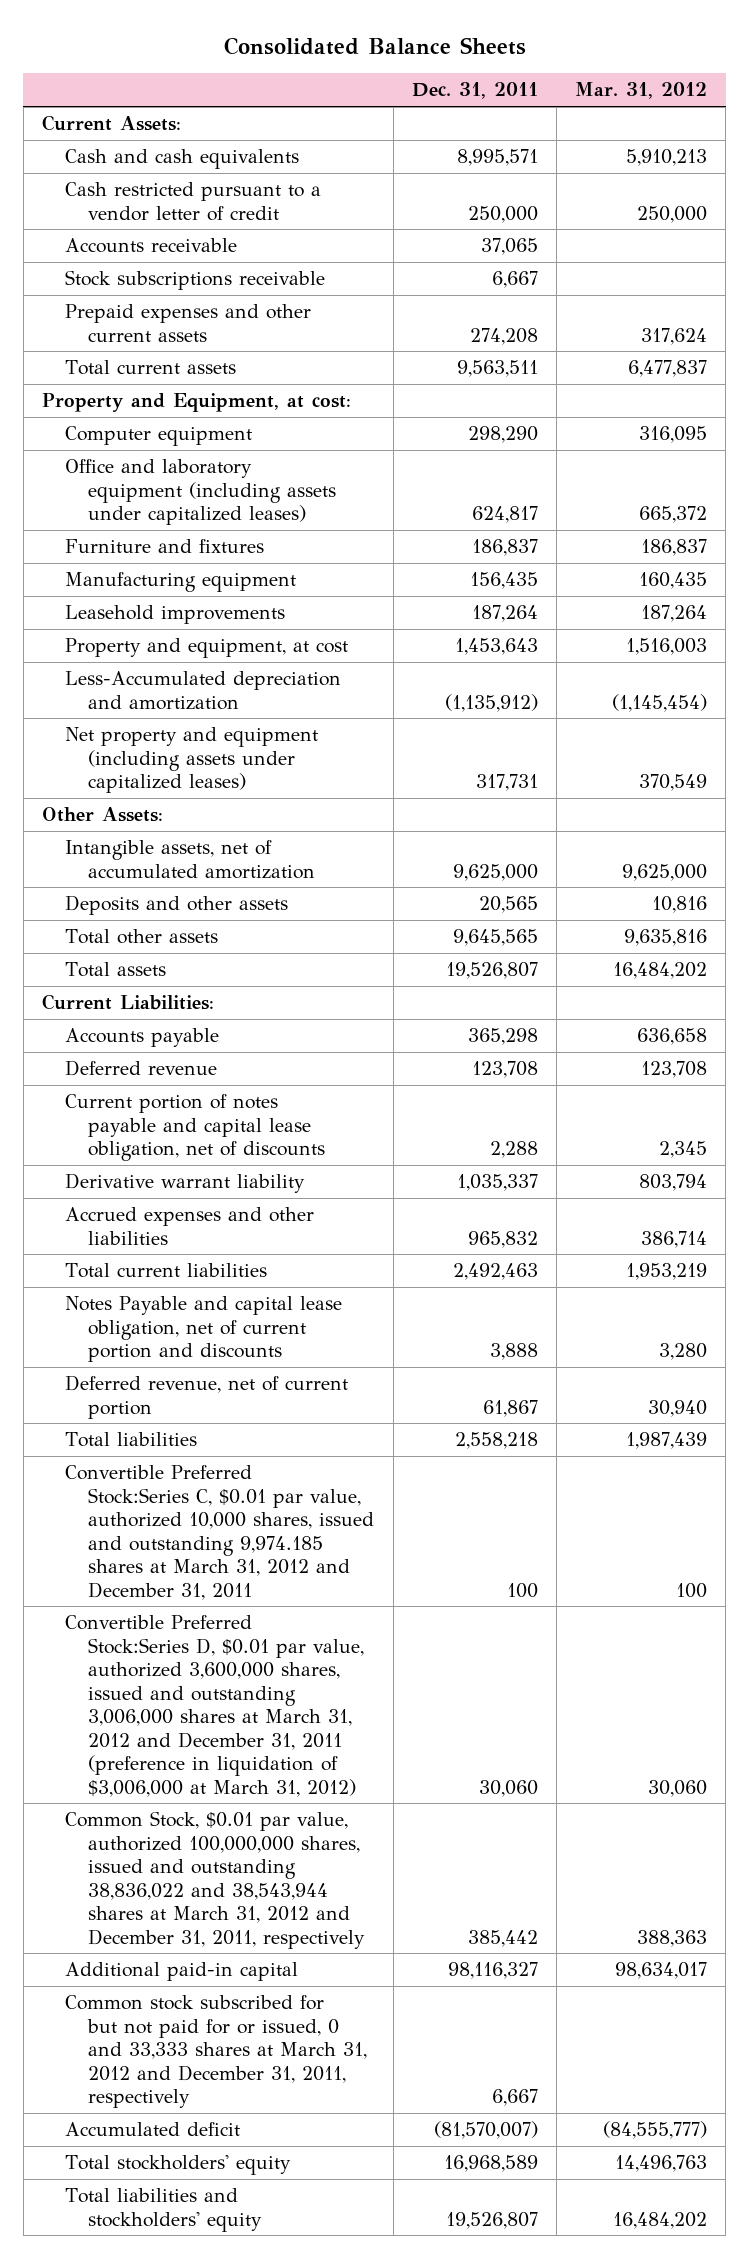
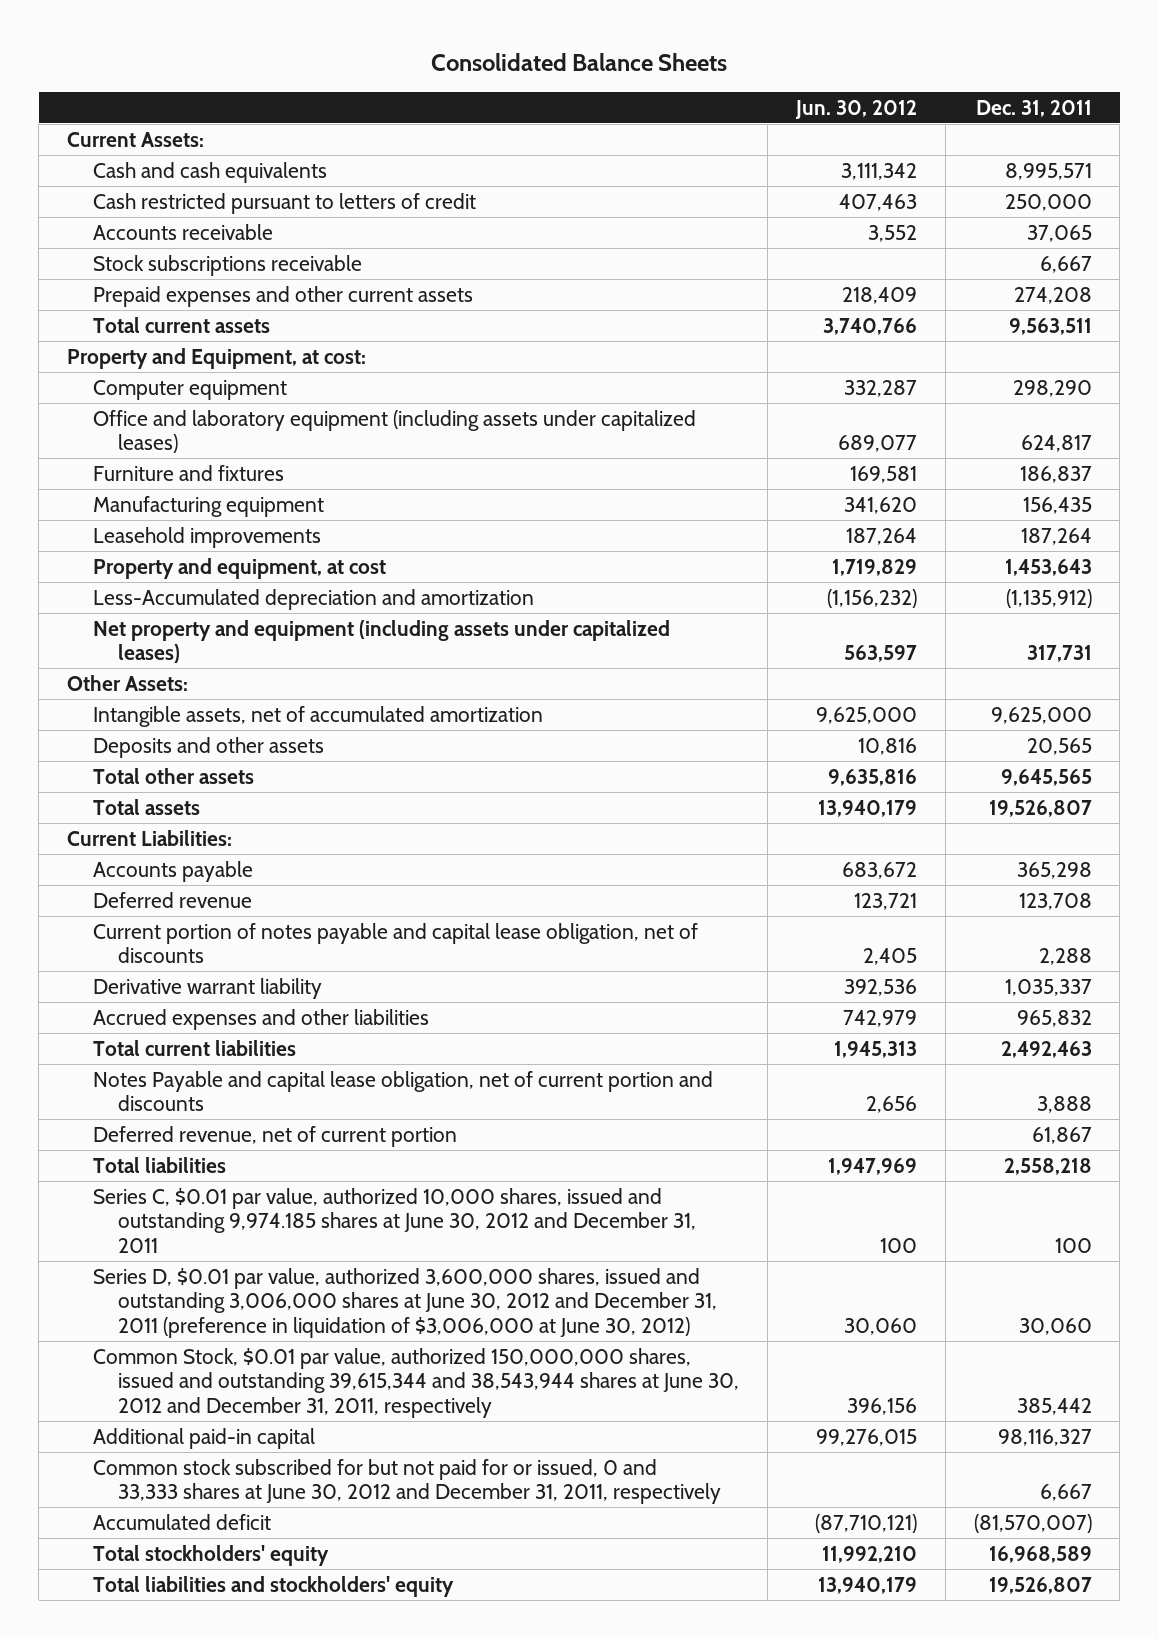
- | Dec. 31, 2011 | Mar. 31, 2012
+ | Jun. 30, 2012 | Dec. 31, 2011
- Cash restricted pursuant to a vendor letter of credit | 250,000 | 250,000
+ Cash restricted pursuant to letters of credit | 407,463 | 250,000
- Convertible Preferred Stock:Series C, $0.01 par value, authorized 10,000 shares, issued and outstanding 9,974.185 shares at March 31, 2012 and December 31, 2011 | 100 | 100
- Convertible Preferred Stock:Series D, $0.01 par value, authorized 3,600,000 shares, issued and outstanding 3,006,000 shares at March 31, 2012 and December 31, 2011 (preference in liquidation of $3,006,000 at March 31, 2012) | 30,060 | 30,060
- Common Stock, $0.01 par value, authorized 100,000,000 shares, issued and outstanding 38,836,022 and 38,543,944 shares at March 31, 2012 and December 31, 2011, respectively | 385,442 | 388,363
+ Series C, $0.01 par value, authorized 10,000 shares, issued and outstanding 9,974.185 shares at June 30, 2012 and December 31, 2011 | 100 | 100
+ Series D, $0.01 par value, authorized 3,600,000 shares, issued and outstanding 3,006,000 shares at June 30, 2012 and December 31, 2011 (preference in liquidation of $3,006,000 at June 30, 2012) | 30,060 | 30,060
+ Common Stock, $0.01 par value, authorized 150,000,000 shares, issued and outstanding 39,615,344 and 38,543,944 shares at June 30, 2012 and December 31, 2011, respectively | 396,156 | 385,442
- Common stock subscribed for but not paid for or issued, 0 and 33,333 shares at March 31, 2012 and December 31, 2011, respectively | 6,667 |
+ Common stock subscribed for but not paid for or issued, 0 and 33,333 shares at June 30, 2012 and December 31, 2011, respectively | | 6,667

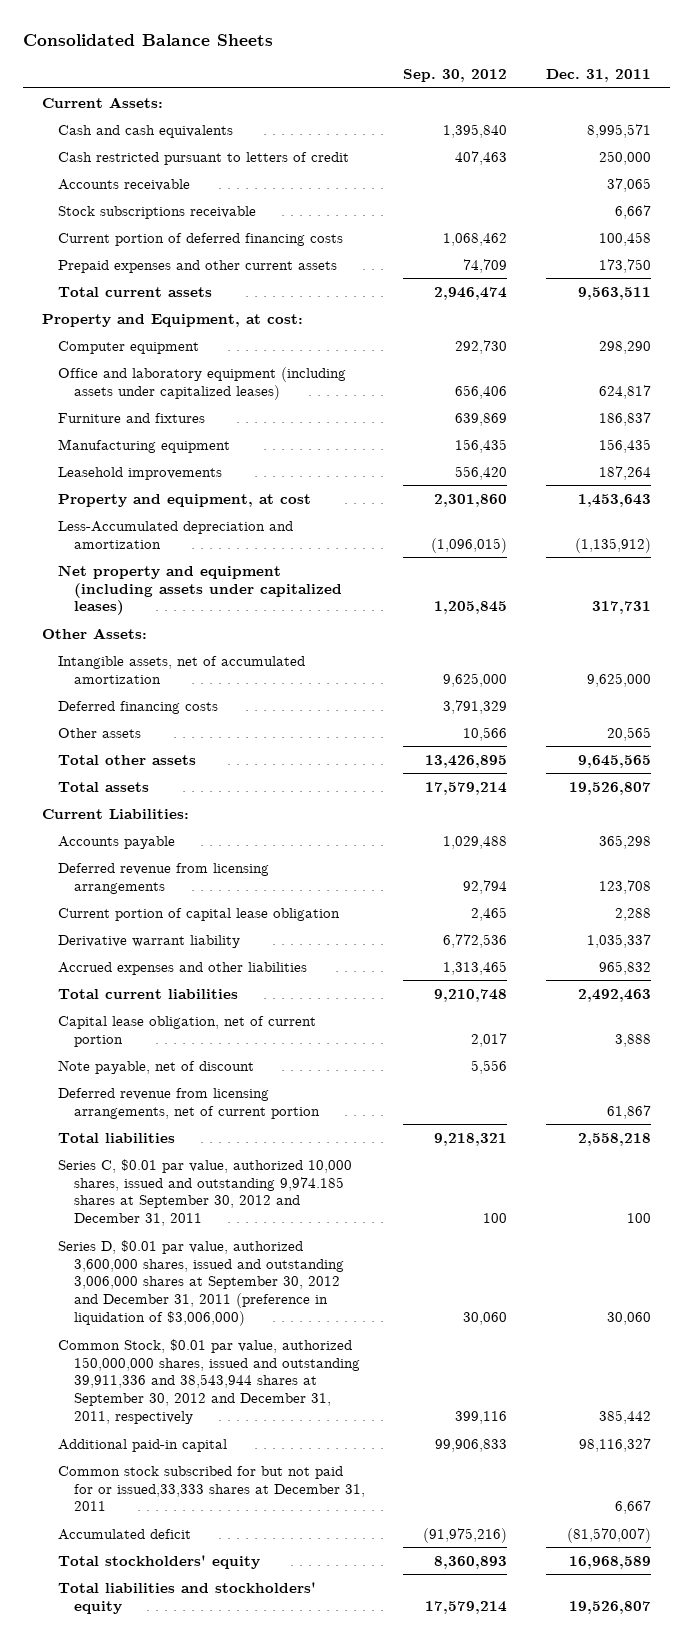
- | Jun. 30, 2012 | Dec. 31, 2011
+ | Sep. 30, 2012 | Dec. 31, 2011
- Prepaid expenses and other current assets | 218,409 | 274,208
+ Current portion of deferred financing costs | 1,068,462 | 100,458
+ Prepaid expenses and other current assets | 74,709 | 173,750
- Deposits and other assets | 10,816 | 20,565
+ Deferred financing costs | 3,791,329 |
+ Other assets | 10,566 | 20,565
- Deferred revenue | 123,721 | 123,708
- Current portion of notes payable and capital lease obligation, net of discounts | 2,405 | 2,288
+ Deferred revenue from licensing arrangements | 92,794 | 123,708
+ Current portion of capital lease obligation | 2,465 | 2,288
- Notes Payable and capital lease obligation, net of current portion and discounts | 2,656 | 3,888
- Deferred revenue, net of current portion | | 61,867
+ Capital lease obligation, net of current portion | 2,017 | 3,888
+ Note payable, net of discount | 5,556 |
+ Deferred revenue from licensing arrangements, net of current portion | | 61,867
- Series C, $0.01 par value, authorized 10,000 shares, issued and outstanding 9,974.185 shares at June 30, 2012 and December 31, 2011 | 100 | 100
- Series D, $0.01 par value, authorized 3,600,000 shares, issued and outstanding 3,006,000 shares at June 30, 2012 and December 31, 2011 (preference in liquidation of $3,006,000 at June 30, 2012) | 30,060 | 30,060
- Common Stock, $0.01 par value, authorized 150,000,000 shares, issued and outstanding 39,615,344 and 38,543,944 shares at June 30, 2012 and December 31, 2011, respectively | 396,156 | 385,442
+ Series C, $0.01 par value, authorized 10,000 shares, issued and outstanding 9,974.185 shares at September 30, 2012 and December 31, 2011 | 100 | 100
+ Series D, $0.01 par value, authorized 3,600,000 shares, issued and outstanding 3,006,000 shares at September 30, 2012 and December 31, 2011 (preference in liquidation of $3,006,000) | 30,060 | 30,060
+ Common Stock, $0.01 par value, authorized 150,000,000 shares, issued and outstanding 39,911,336 and 38,543,944 shares at September 30, 2012 and December 31, 2011, respectively | 399,116 | 385,442
- Common stock subscribed for but not paid for or issued, 0 and 33,333 shares at June 30, 2012 and December 31, 2011, respectively | | 6,667
+ Common stock subscribed for but not paid for or issued,33,333 shares at December 31, 2011 | | 6,667

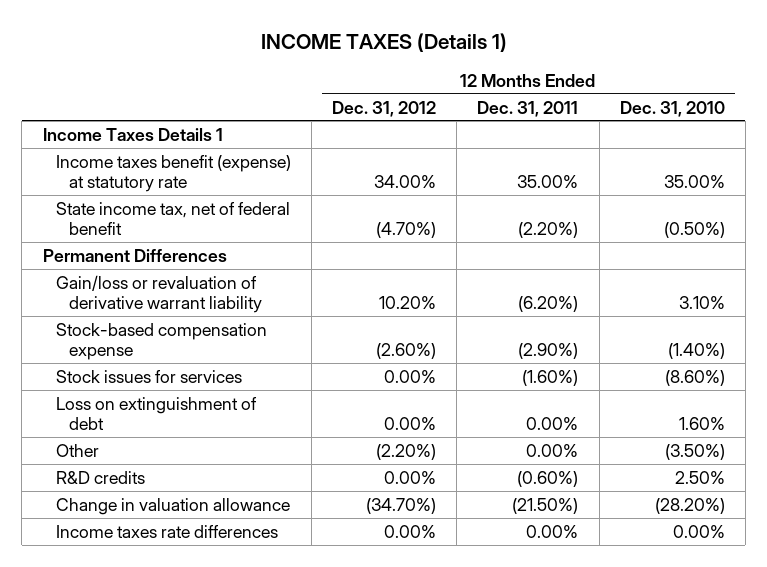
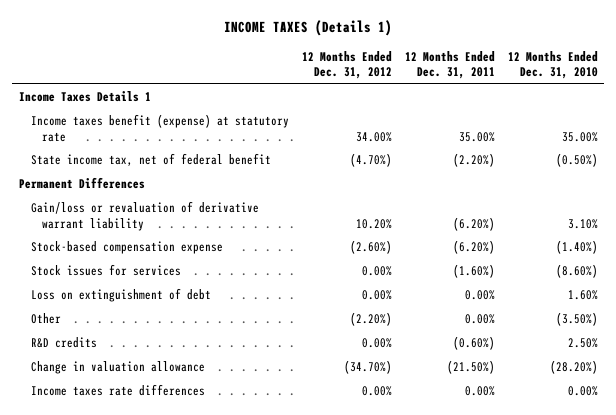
- Stock-based compensation expense | (2.60%) | (2.90%) | (1.40%)
+ Stock-based compensation expense | (2.60%) | (6.20%) | (1.40%)

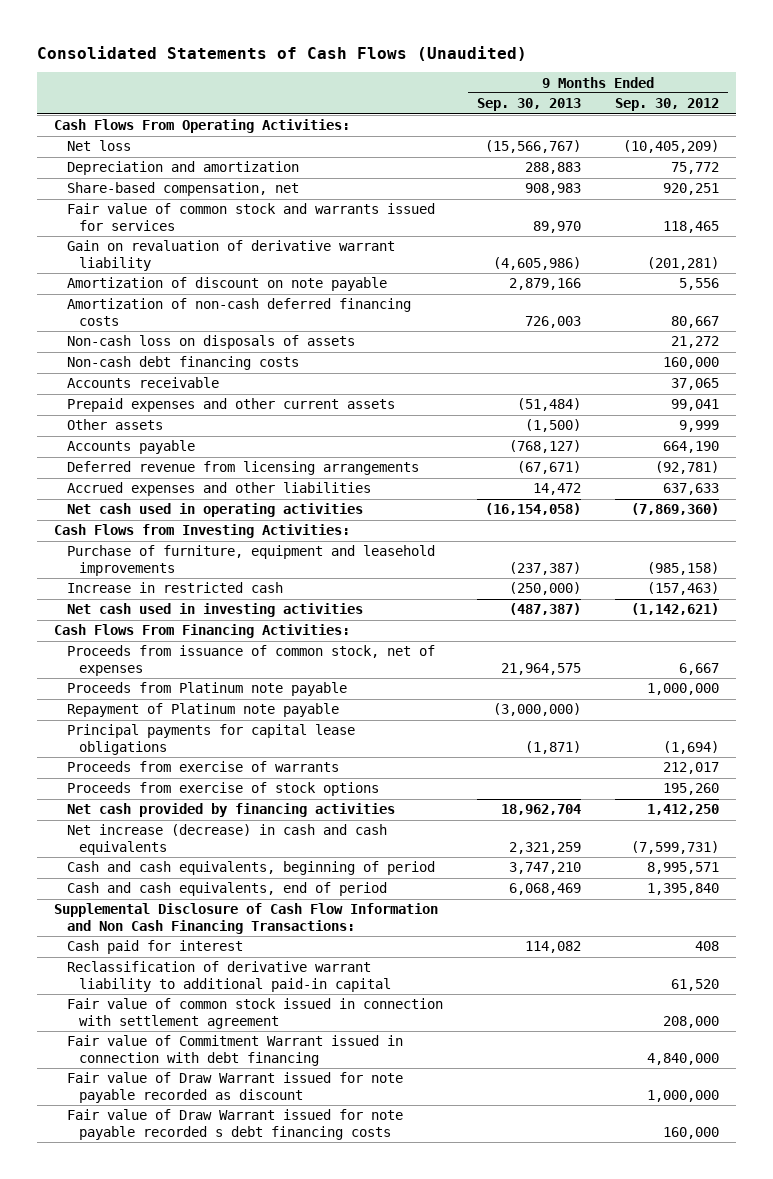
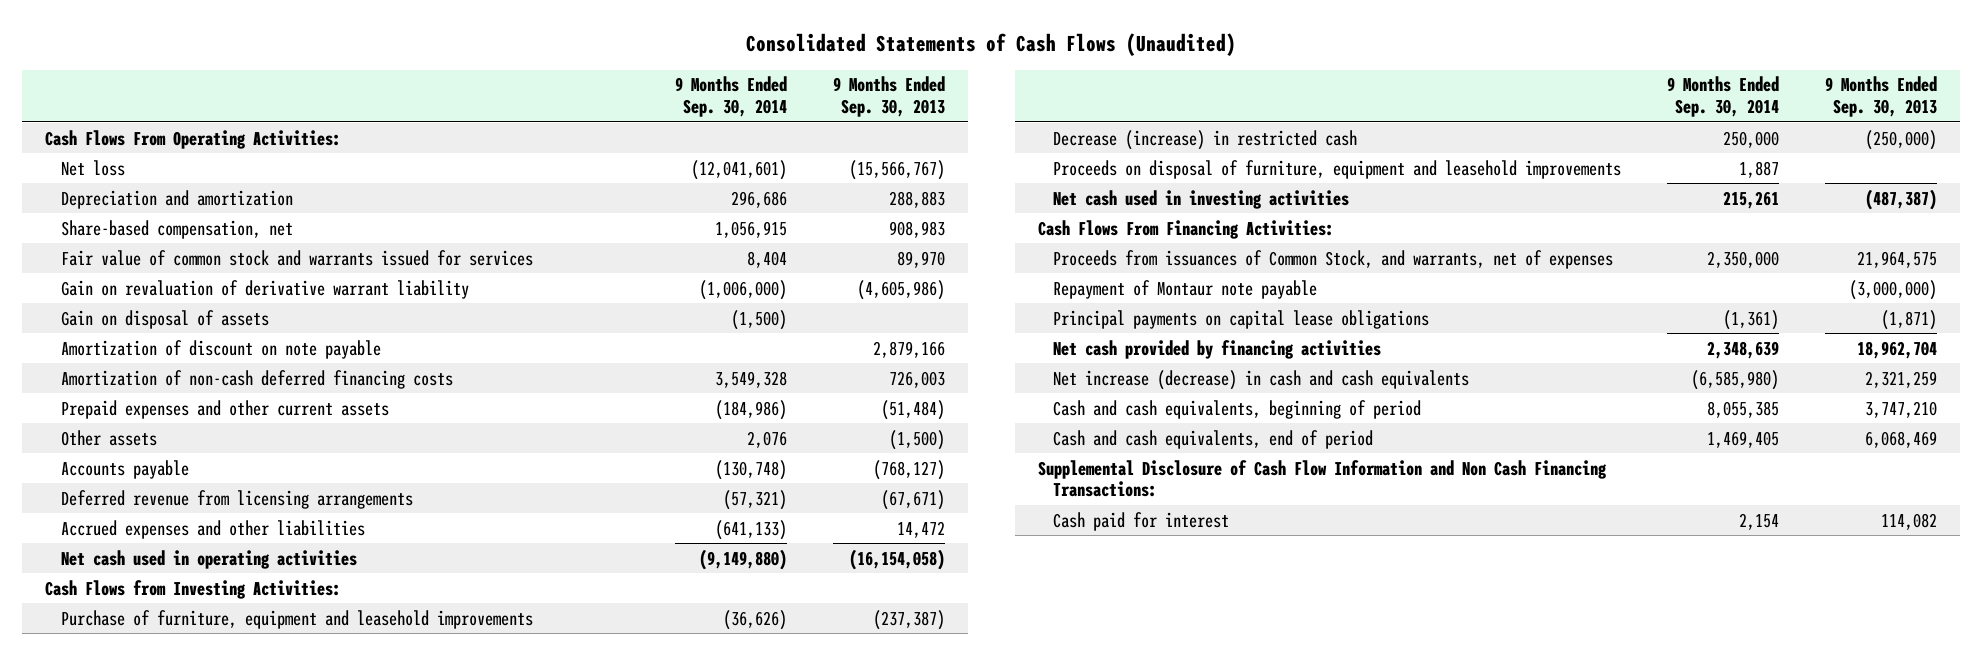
- | 9 Months Ended Sep. 30, 2013 | 9 Months Ended Sep. 30, 2012
+ | 9 Months Ended Sep. 30, 2014 | 9 Months Ended Sep. 30, 2013
+ Gain on disposal of assets | (1,500) |
- Non-cash loss on disposals of assets | | 21,272
- Non-cash debt financing costs | | 160,000
- Accounts receivable | | 37,065
- Increase in restricted cash | (250,000) | (157,463)
+ Decrease (increase) in restricted cash | 250,000 | (250,000)
+ Proceeds on disposal of furniture, equipment and leasehold improvements | 1,887 |
- Proceeds from issuance of common stock, net of expenses | 21,964,575 | 6,667
- Proceeds from Platinum note payable | | 1,000,000
- Repayment of Platinum note payable | (3,000,000) |
- Principal payments for capital lease obligations | (1,871) | (1,694)
- Proceeds from exercise of warrants | | 212,017
- Proceeds from exercise of stock options | | 195,260
+ Proceeds from issuances of Common Stock, and warrants, net of expenses | 2,350,000 | 21,964,575
+ Repayment of Montaur note payable | | (3,000,000)
+ Principal payments on capital lease obligations | (1,361) | (1,871)
- Reclassification of derivative warrant liability to additional paid-in capital | | 61,520
- Fair value of common stock issued in connection with settlement agreement | | 208,000
- Fair value of Commitment Warrant issued in connection with debt financing | | 4,840,000
- Fair value of Draw Warrant issued for note payable recorded as discount | | 1,000,000
- Fair value of Draw Warrant issued for note payable recorded s debt financing costs | | 160,000

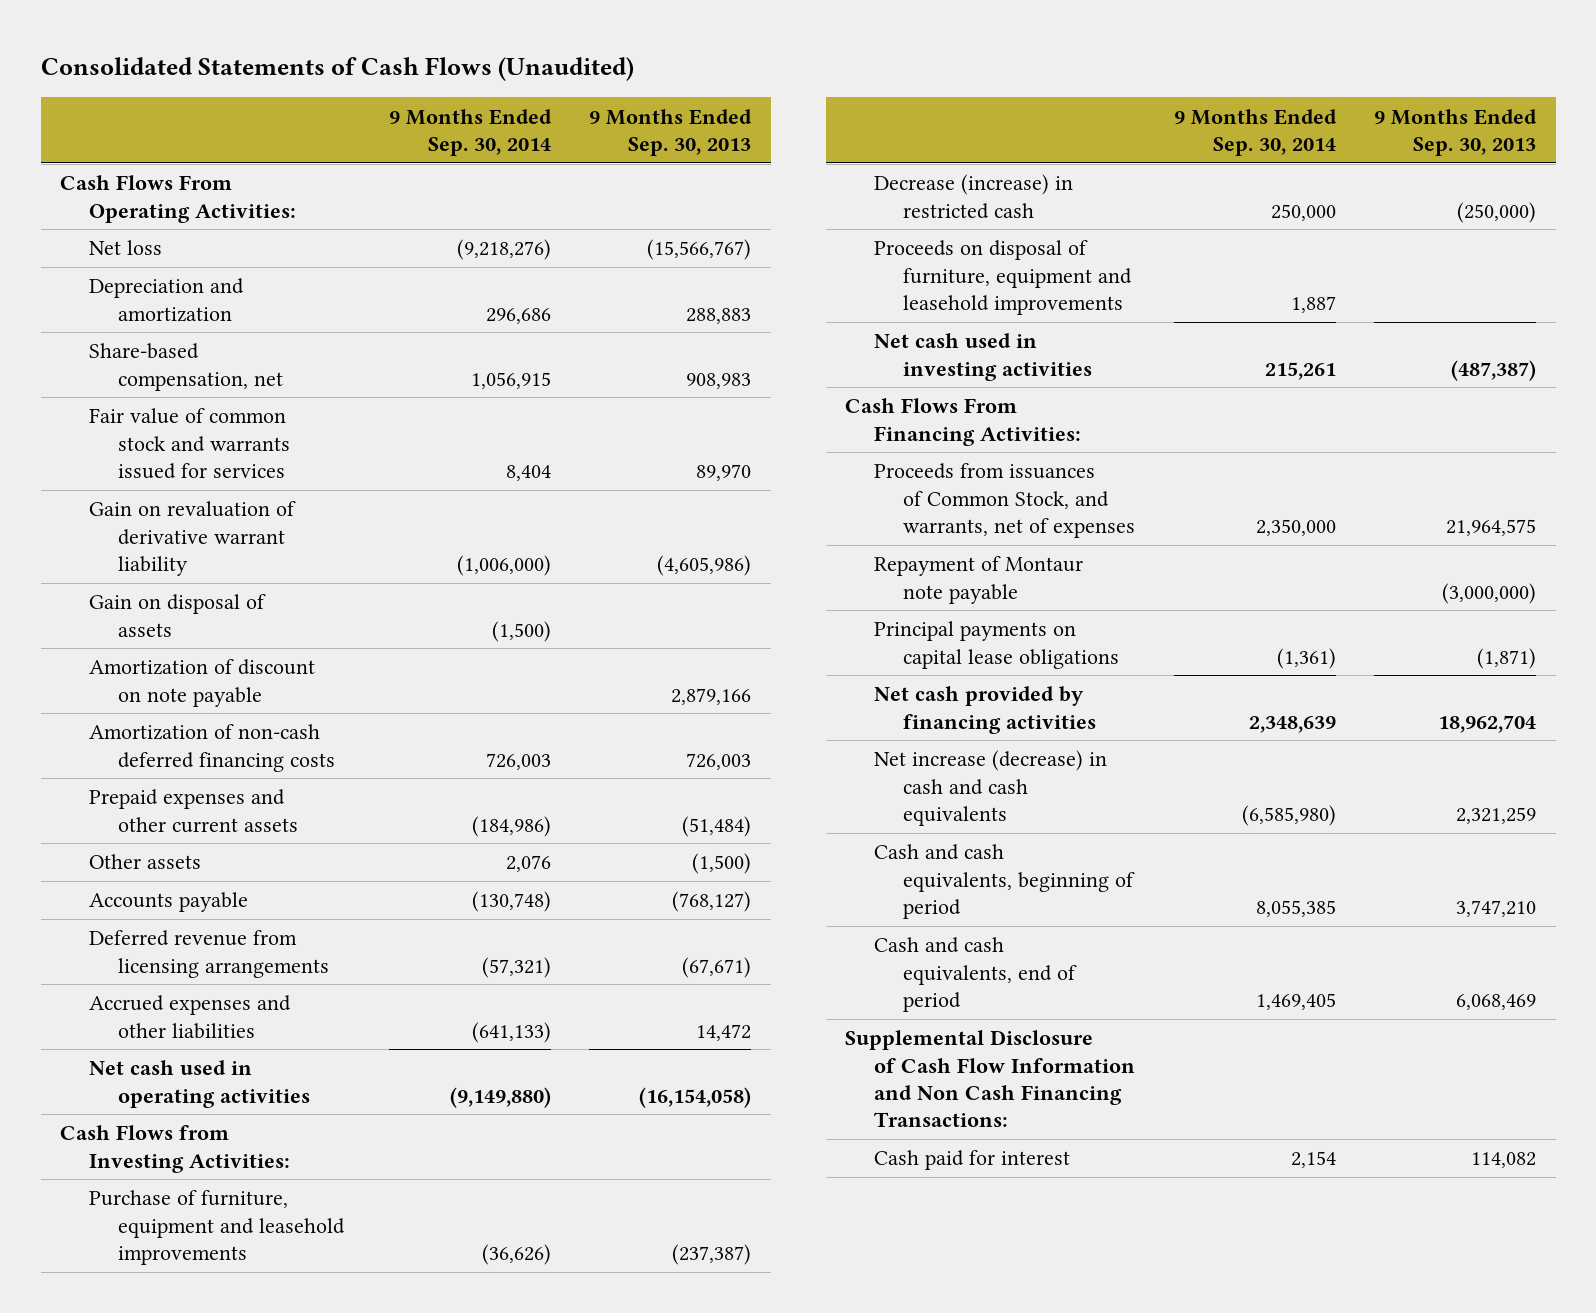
- Net loss | (12,041,601) | (15,566,767)
+ Net loss | (9,218,276) | (15,566,767)
- Amortization of non-cash deferred financing costs | 3,549,328 | 726,003
+ Amortization of non-cash deferred financing costs | 726,003 | 726,003

